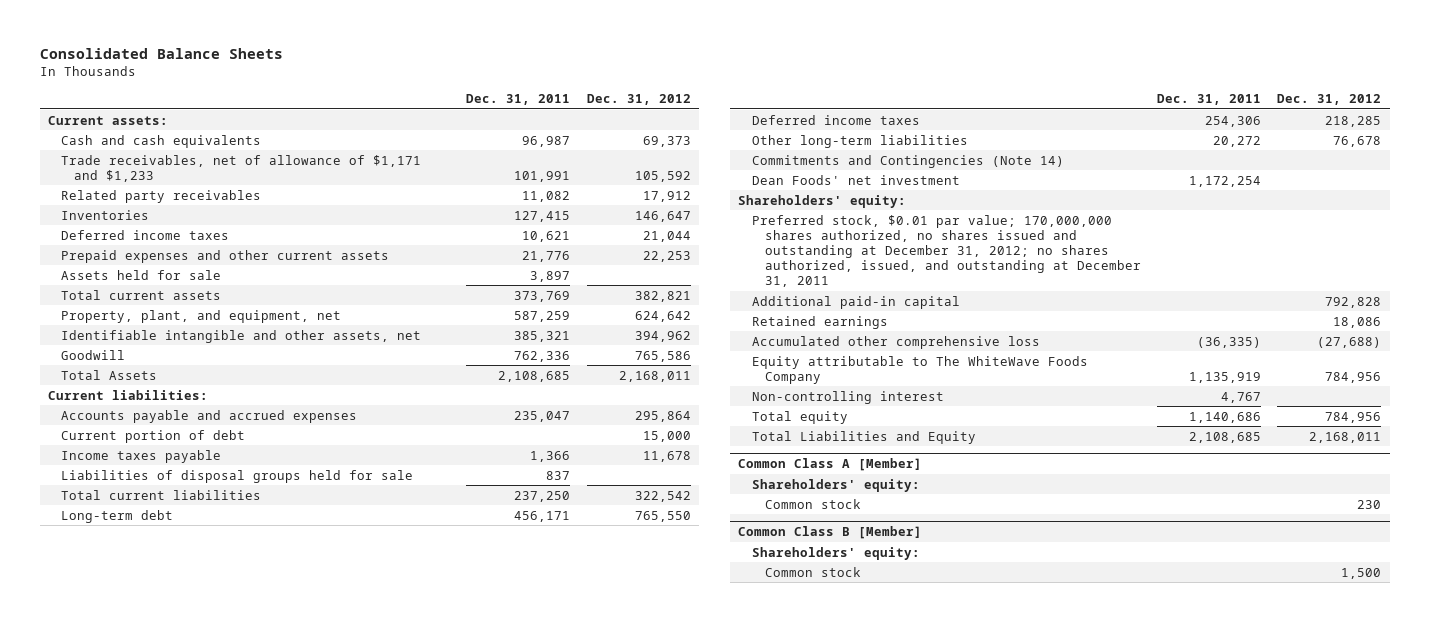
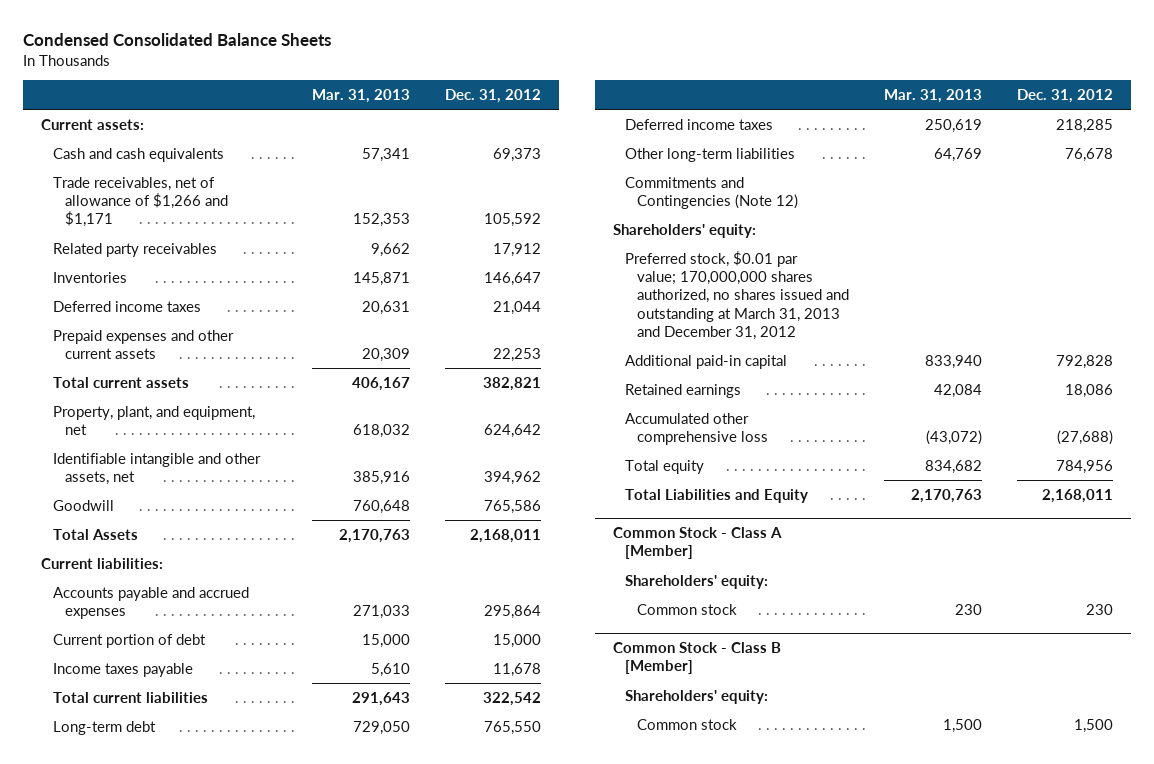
- Consolidated Balance Sheets
+ Condensed Consolidated Balance Sheets
- | Dec. 31, 2011 | Dec. 31, 2012
+ | Mar. 31, 2013 | Dec. 31, 2012
- Trade receivables, net of allowance of $1,171 and $1,233 | 101,991 | 105,592
+ Trade receivables, net of allowance of $1,266 and $1,171 | 152,353 | 105,592
- Assets held for sale | 3,897 |
- Liabilities of disposal groups held for sale | 837 |
- Commitments and Contingencies (Note 14)
- Dean Foods' net investment | 1,172,254 |
+ Commitments and Contingencies (Note 12)
- Preferred stock, $0.01 par value; 170,000,000 shares authorized, no shares issued and outstanding at December 31, 2012; no shares authorized, issued, and outstanding at December 31, 2011
+ Preferred stock, $0.01 par value; 170,000,000 shares authorized, no shares issued and outstanding at March 31, 2013 and December 31, 2012
- Equity attributable to The WhiteWave Foods Company | 1,135,919 | 784,956
- Non-controlling interest | 4,767 |
- Common Class A [Member]
+ Common Stock - Class A [Member]
- Common Class B [Member]
+ Common Stock - Class B [Member]

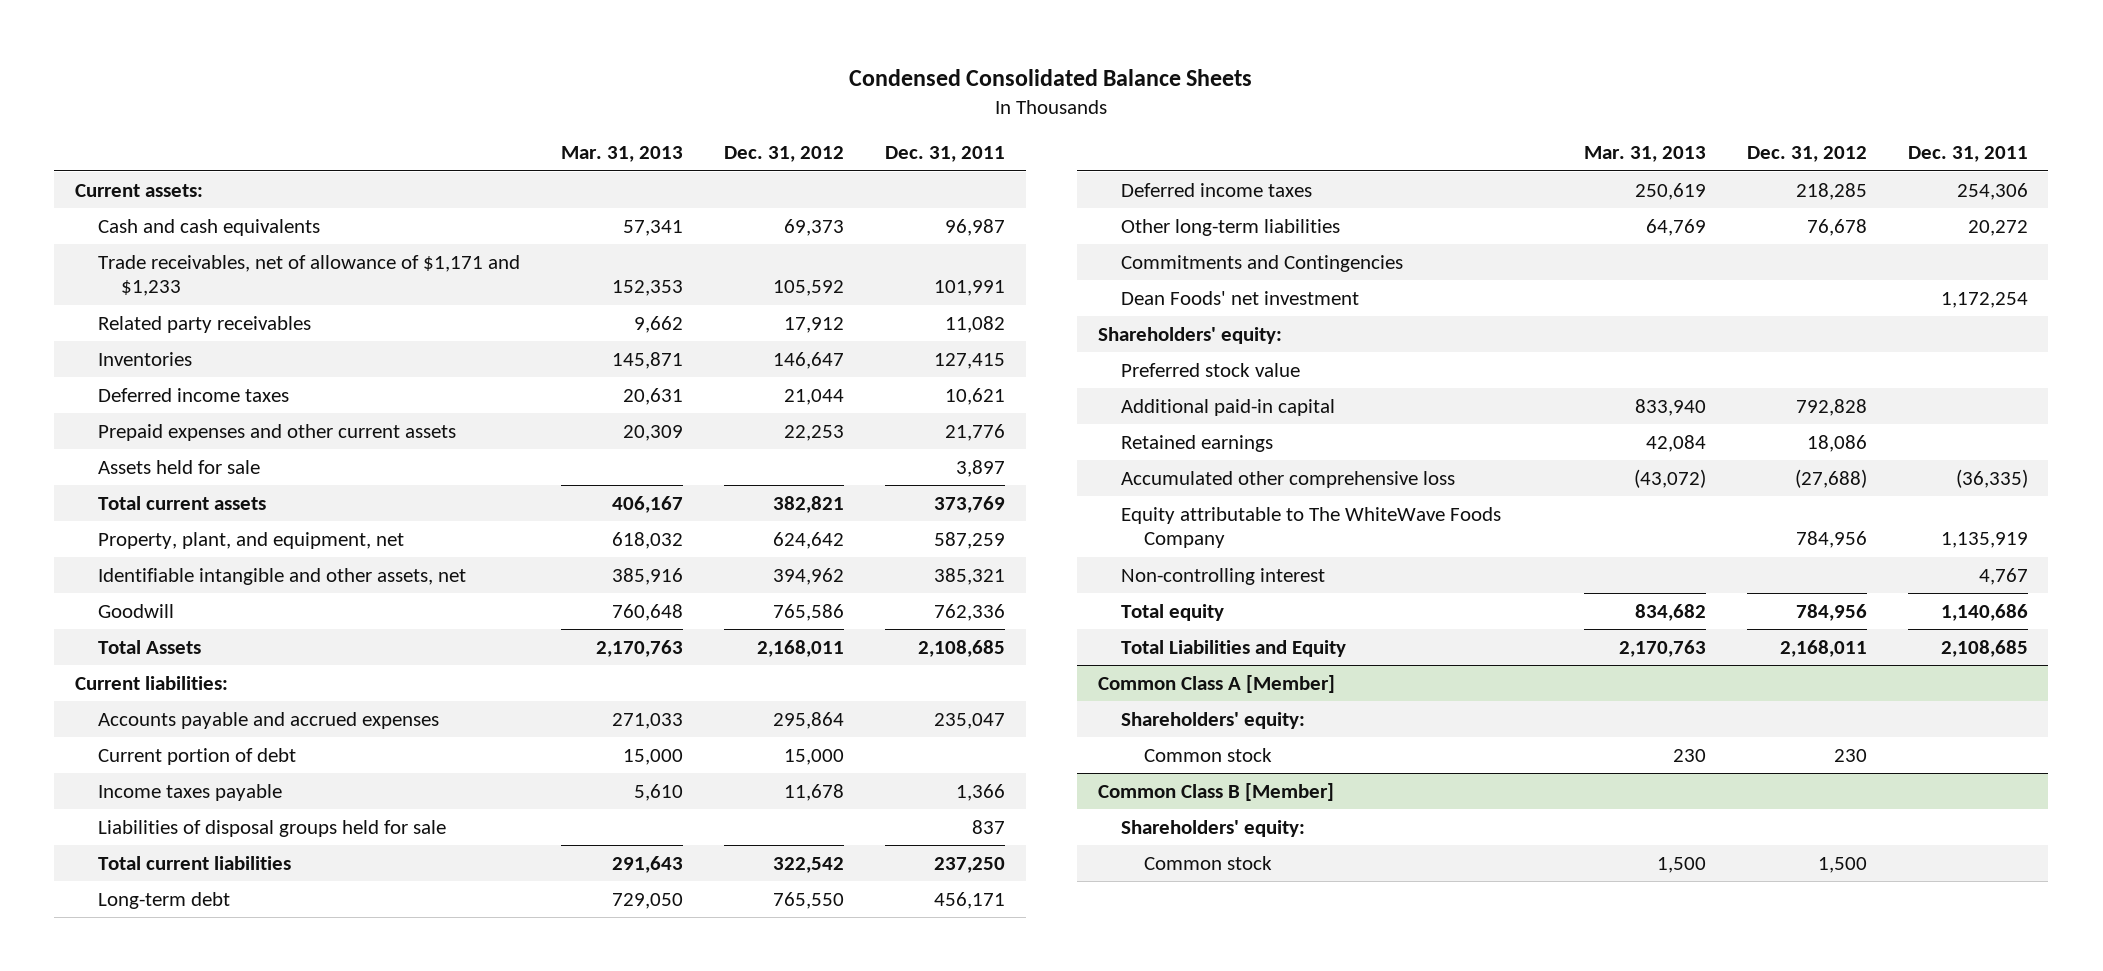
- | Mar. 31, 2013 | Dec. 31, 2012
+ | Mar. 31, 2013 | Dec. 31, 2012 | Dec. 31, 2011
- Trade receivables, net of allowance of $1,266 and $1,171 | 152,353 | 105,592
+ Trade receivables, net of allowance of $1,171 and $1,233 | 152,353 | 105,592 | 101,991
+ Assets held for sale | | | 3,897
+ Liabilities of disposal groups held for sale | | | 837
- Commitments and Contingencies (Note 12)
+ Commitments and Contingencies
+ Dean Foods' net investment | | | 1,172,254
- Preferred stock, $0.01 par value; 170,000,000 shares authorized, no shares issued and outstanding at March 31, 2013 and December 31, 2012
+ Preferred stock value
+ Equity attributable to The WhiteWave Foods Company | | 784,956 | 1,135,919
+ Non-controlling interest | | | 4,767
- Common Stock - Class A [Member]
+ Common Class A [Member]
- Common Stock - Class B [Member]
+ Common Class B [Member]

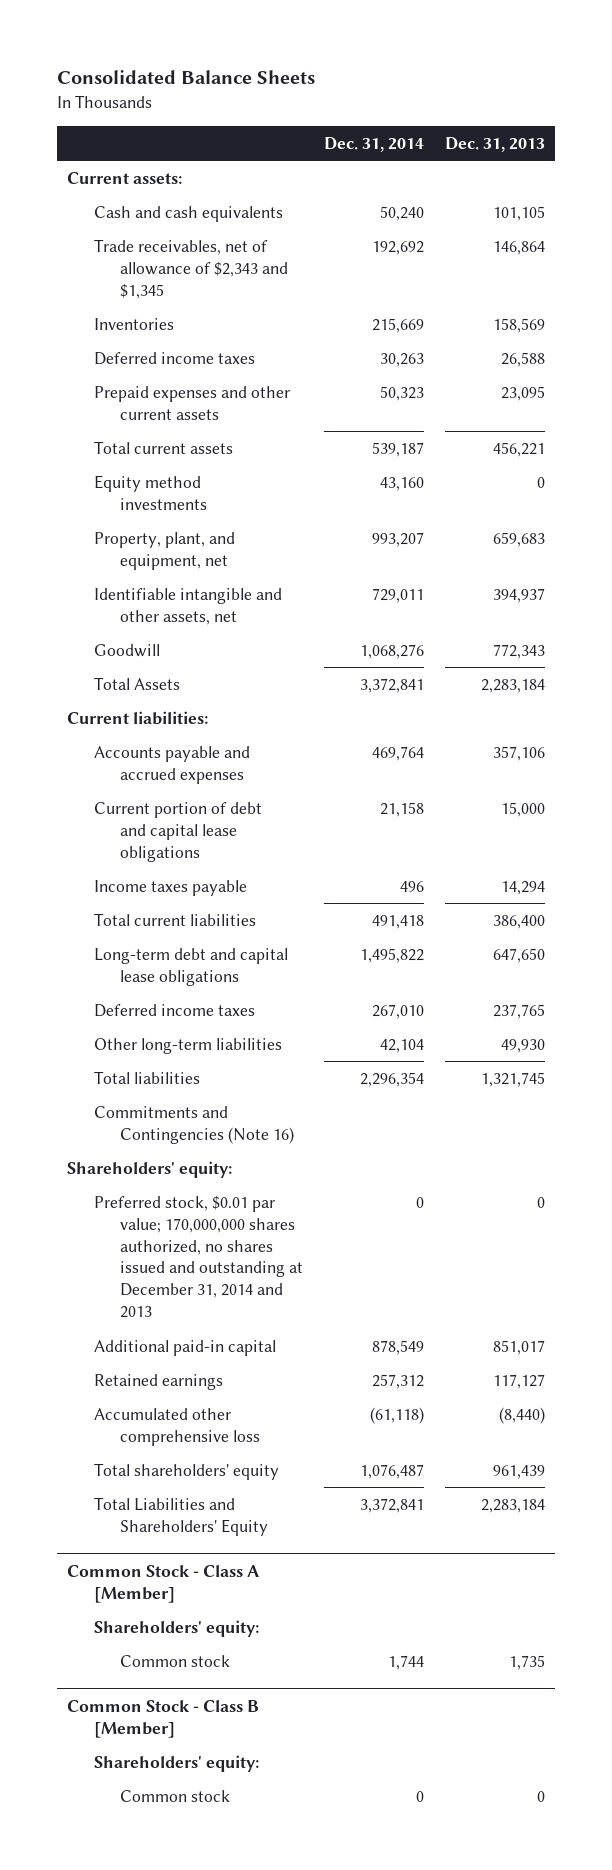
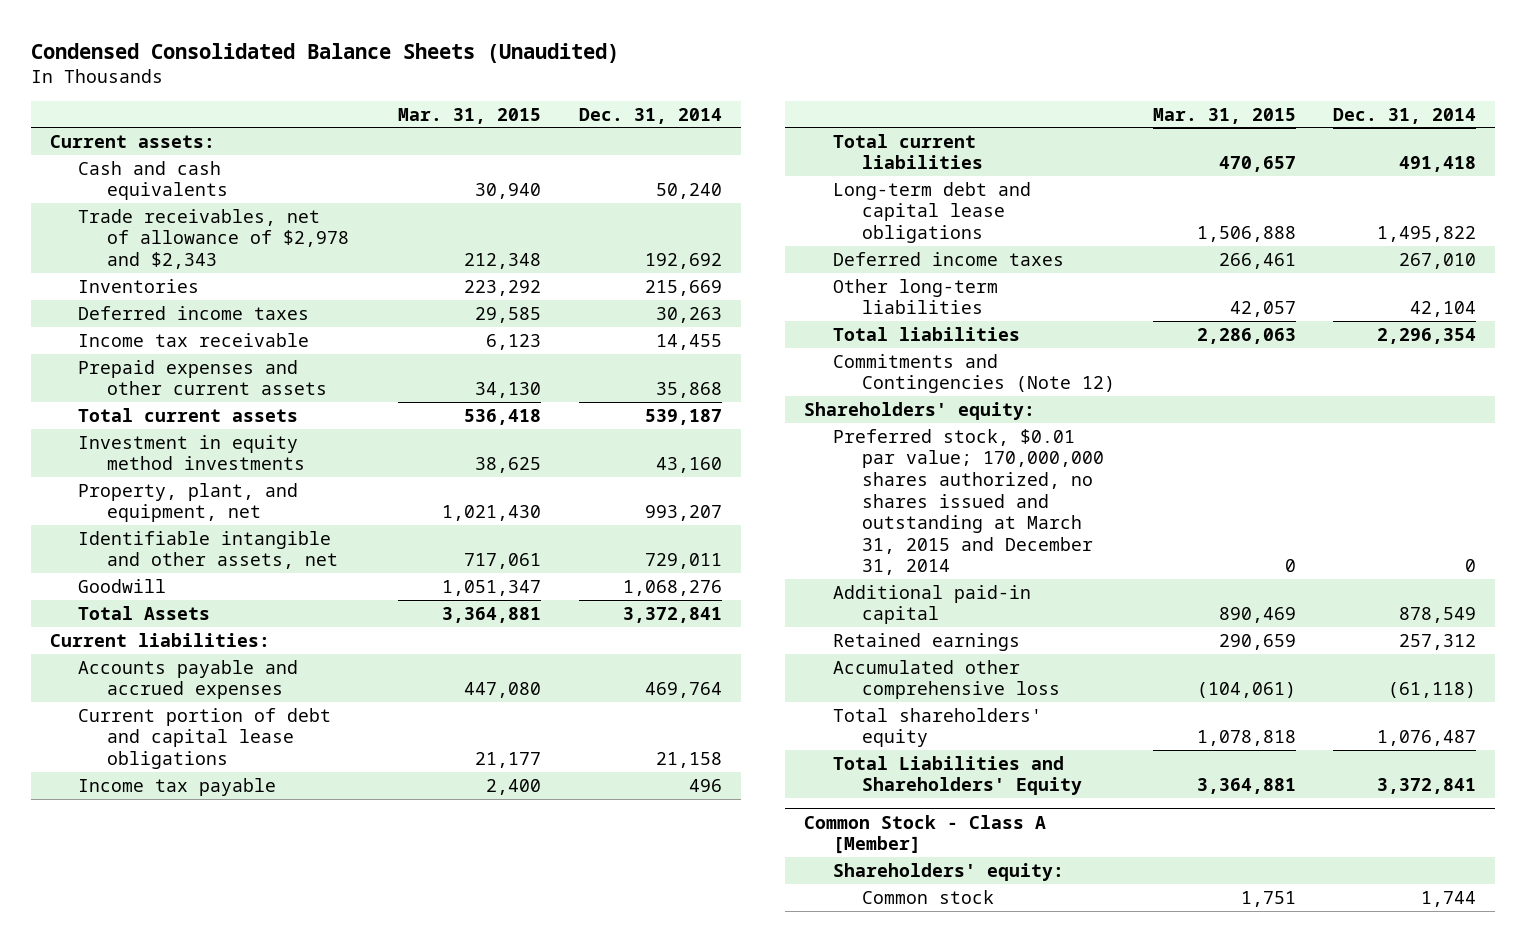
- Consolidated Balance Sheets
+ Condensed Consolidated Balance Sheets (Unaudited)
- | Dec. 31, 2014 | Dec. 31, 2013
+ | Mar. 31, 2015 | Dec. 31, 2014
- Trade receivables, net of allowance of $2,343 and $1,345 | 192,692 | 146,864
+ Trade receivables, net of allowance of $2,978 and $2,343 | 212,348 | 192,692
- Prepaid expenses and other current assets | 50,323 | 23,095
+ Income tax receivable | 6,123 | 14,455
+ Prepaid expenses and other current assets | 34,130 | 35,868
- Equity method investments | 43,160 | 0
+ Investment in equity method investments | 38,625 | 43,160
- Income taxes payable | 496 | 14,294
+ Income tax payable | 2,400 | 496
- Commitments and Contingencies (Note 16)
+ Commitments and Contingencies (Note 12)
- Preferred stock, $0.01 par value; 170,000,000 shares authorized, no shares issued and outstanding at December 31, 2014 and 2013 | 0 | 0
+ Preferred stock, $0.01 par value; 170,000,000 shares authorized, no shares issued and outstanding at March 31, 2015 and December 31, 2014 | 0 | 0
- Common Stock - Class B [Member]
- Shareholders' equity:
- Common stock | 0 | 0

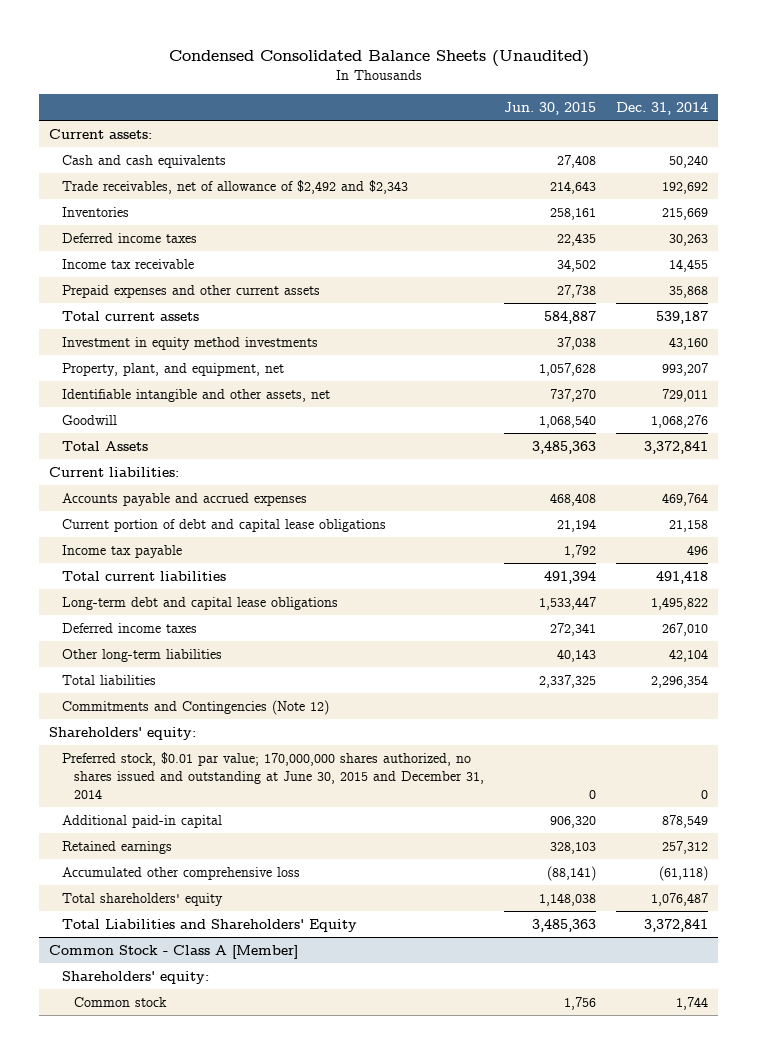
- | Mar. 31, 2015 | Dec. 31, 2014
+ | Jun. 30, 2015 | Dec. 31, 2014
- Trade receivables, net of allowance of $2,978 and $2,343 | 212,348 | 192,692
+ Trade receivables, net of allowance of $2,492 and $2,343 | 214,643 | 192,692
- Preferred stock, $0.01 par value; 170,000,000 shares authorized, no shares issued and outstanding at March 31, 2015 and December 31, 2014 | 0 | 0
+ Preferred stock, $0.01 par value; 170,000,000 shares authorized, no shares issued and outstanding at June 30, 2015 and December 31, 2014 | 0 | 0

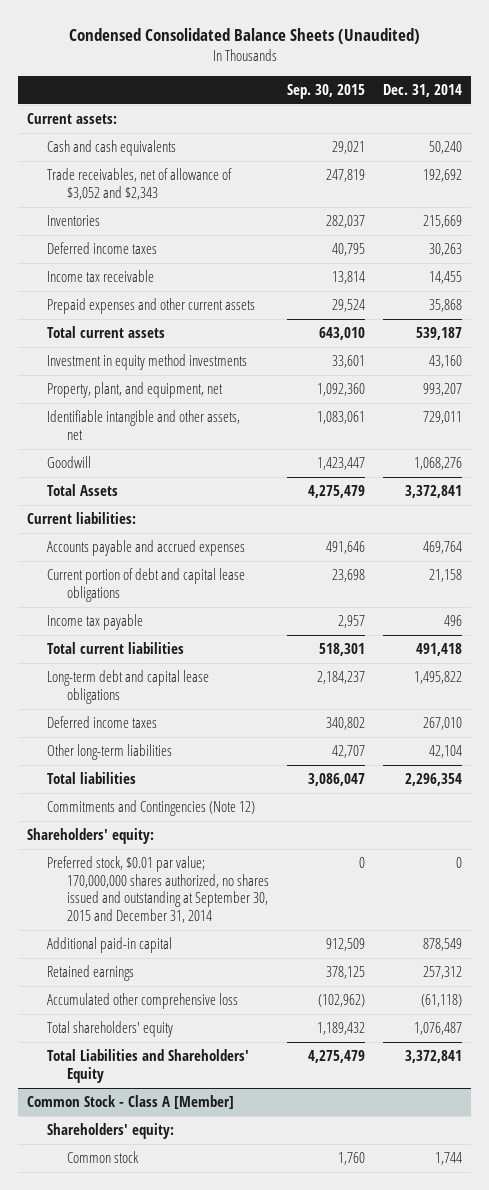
- | Jun. 30, 2015 | Dec. 31, 2014
+ | Sep. 30, 2015 | Dec. 31, 2014
- Trade receivables, net of allowance of $2,492 and $2,343 | 214,643 | 192,692
+ Trade receivables, net of allowance of $3,052 and $2,343 | 247,819 | 192,692
- Preferred stock, $0.01 par value; 170,000,000 shares authorized, no shares issued and outstanding at June 30, 2015 and December 31, 2014 | 0 | 0
+ Preferred stock, $0.01 par value; 170,000,000 shares authorized, no shares issued and outstanding at September 30, 2015 and December 31, 2014 | 0 | 0

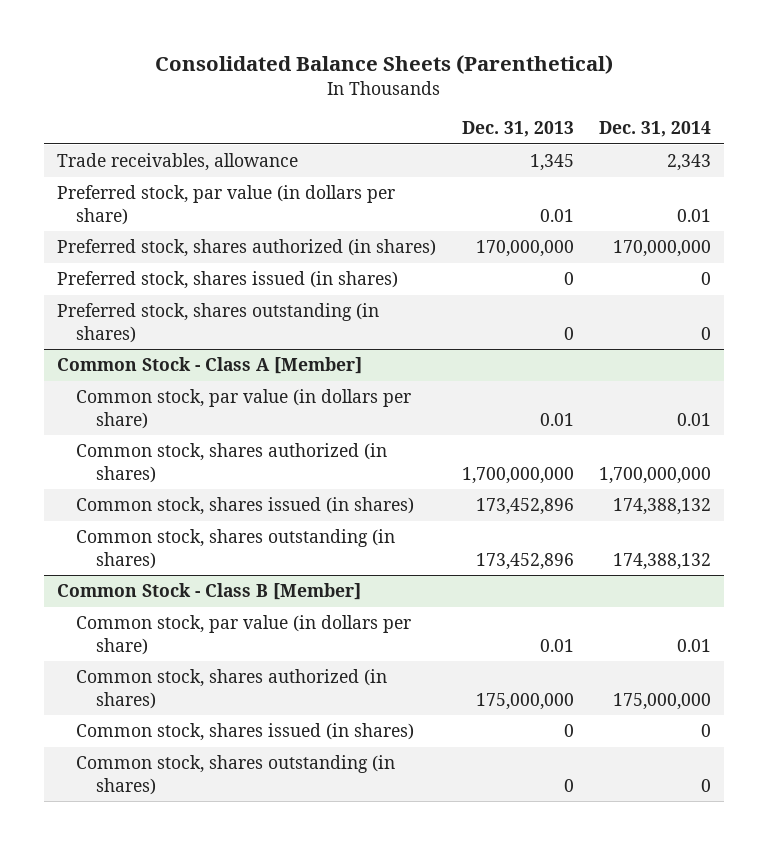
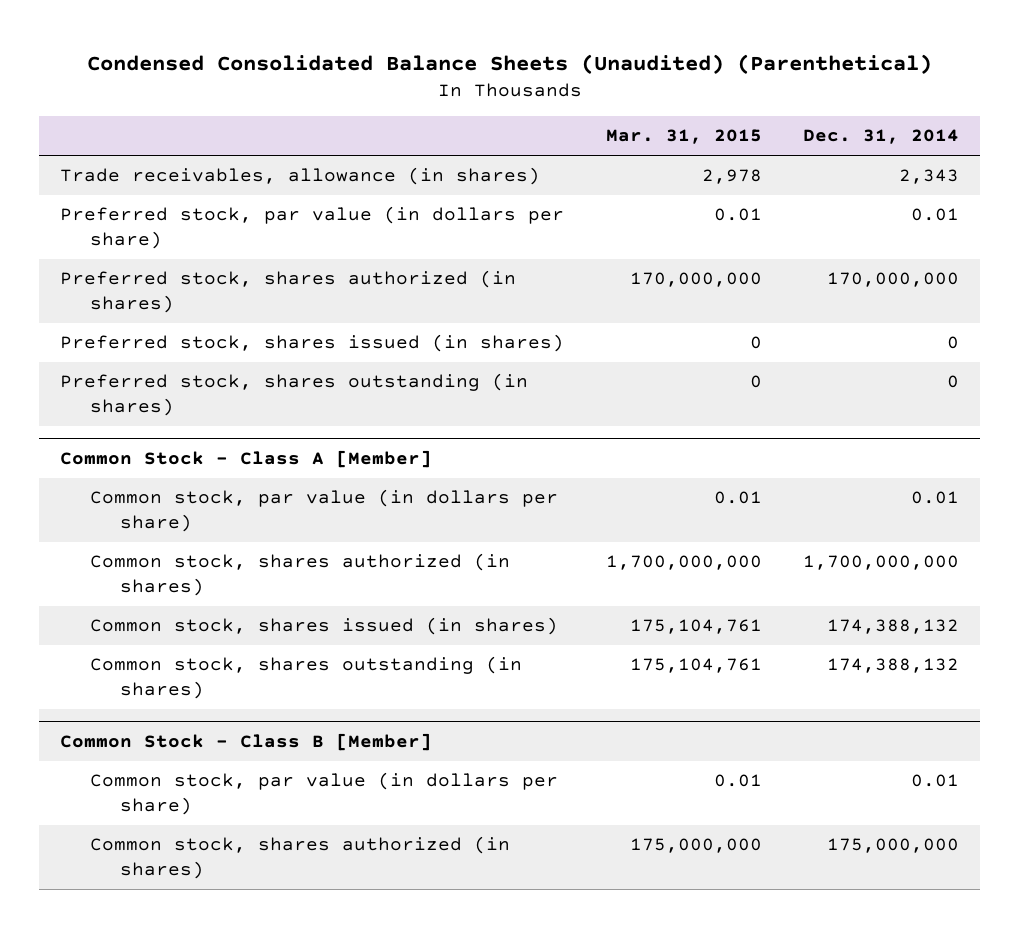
- Consolidated Balance Sheets (Parenthetical)
+ Condensed Consolidated Balance Sheets (Unaudited) (Parenthetical)
- | Dec. 31, 2013 | Dec. 31, 2014
+ | Mar. 31, 2015 | Dec. 31, 2014
- Trade receivables, allowance | 1,345 | 2,343
+ Trade receivables, allowance (in shares) | 2,978 | 2,343
@ Common Stock - Class B [Member]
- Common stock, shares issued (in shares) | 0 | 0
- Common stock, shares outstanding (in shares) | 0 | 0

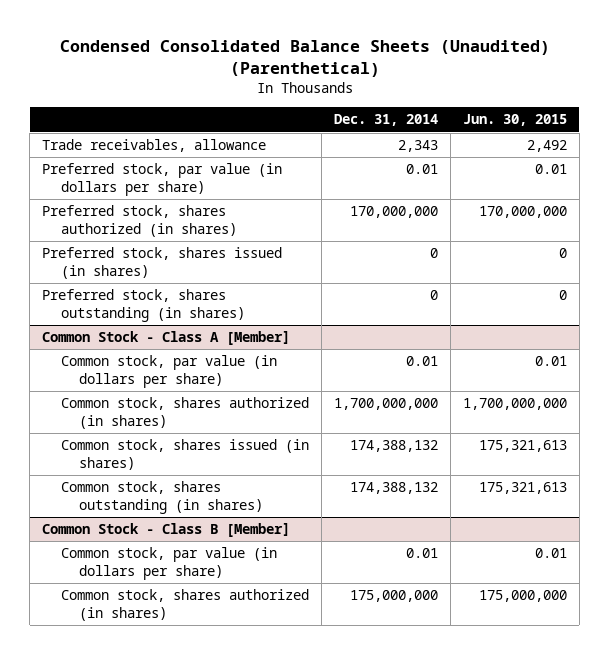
- | Mar. 31, 2015 | Dec. 31, 2014
+ | Dec. 31, 2014 | Jun. 30, 2015
- Trade receivables, allowance (in shares) | 2,978 | 2,343
+ Trade receivables, allowance | 2,343 | 2,492

